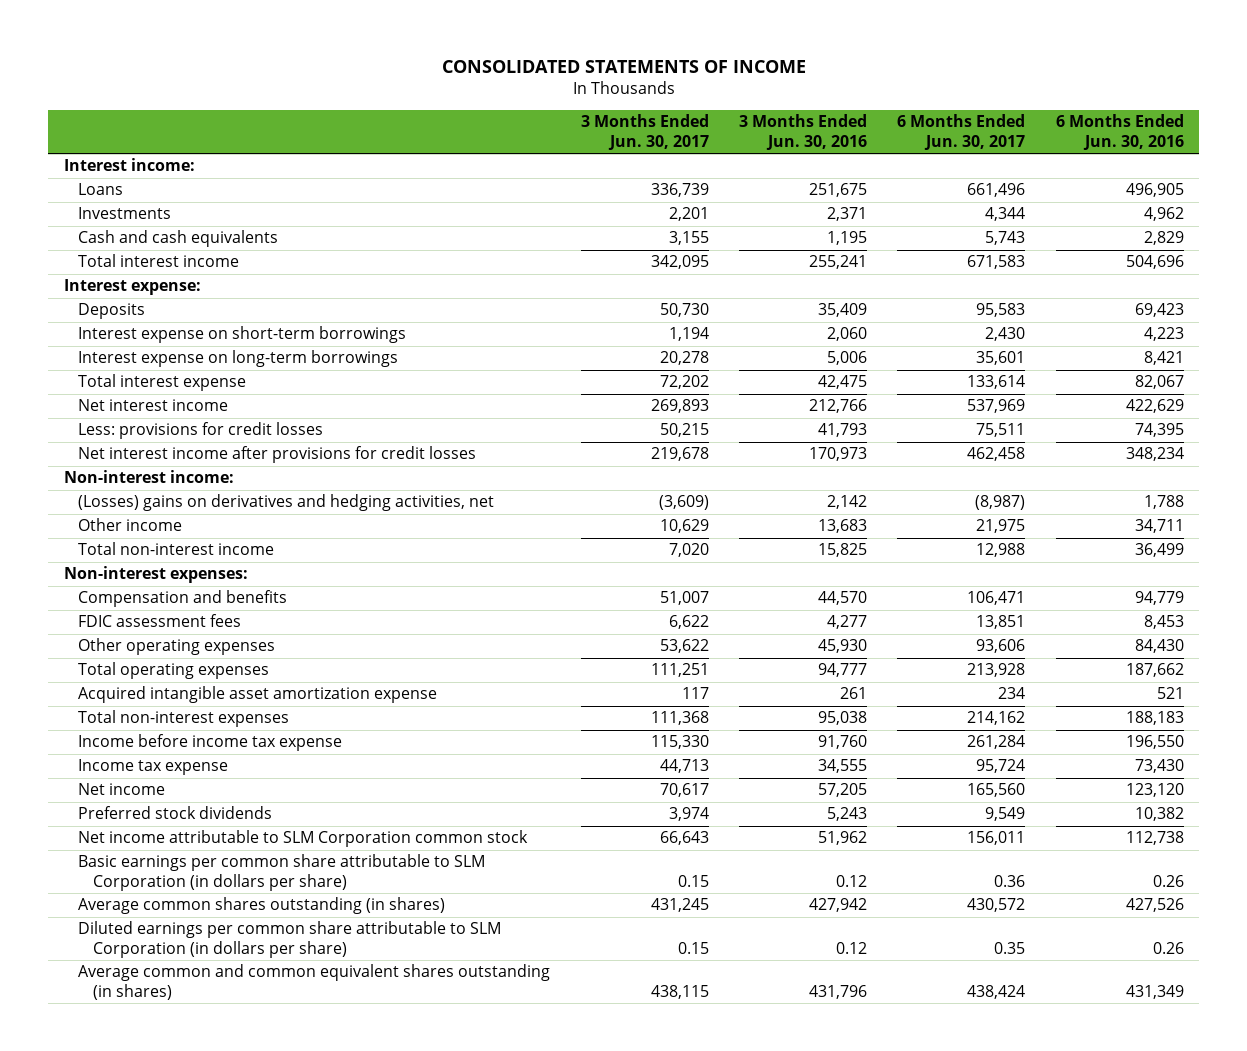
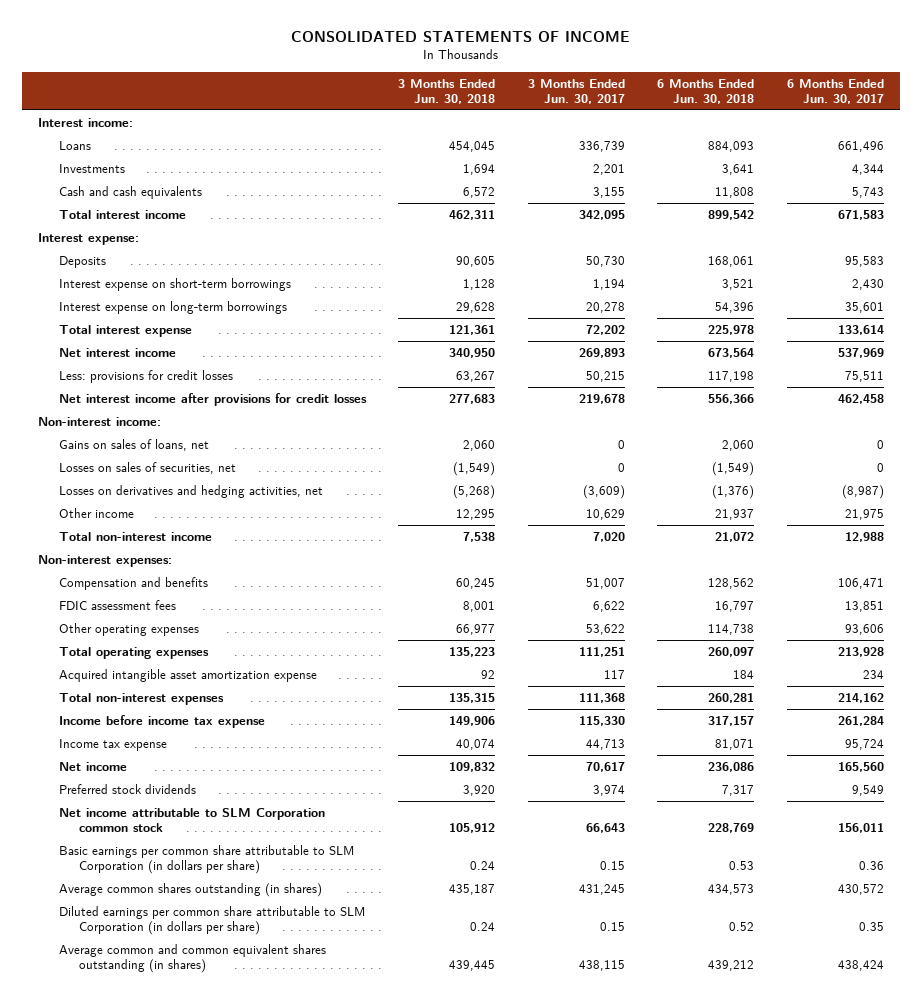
- | 3 Months Ended Jun. 30, 2017 | 3 Months Ended Jun. 30, 2016 | 6 Months Ended Jun. 30, 2017 | 6 Months Ended Jun. 30, 2016
+ | 3 Months Ended Jun. 30, 2018 | 3 Months Ended Jun. 30, 2017 | 6 Months Ended Jun. 30, 2018 | 6 Months Ended Jun. 30, 2017
- (Losses) gains on derivatives and hedging activities, net | (3,609) | 2,142 | (8,987) | 1,788
+ Gains on sales of loans, net | 2,060 | 0 | 2,060 | 0
+ Losses on sales of securities, net | (1,549) | 0 | (1,549) | 0
+ Losses on derivatives and hedging activities, net | (5,268) | (3,609) | (1,376) | (8,987)

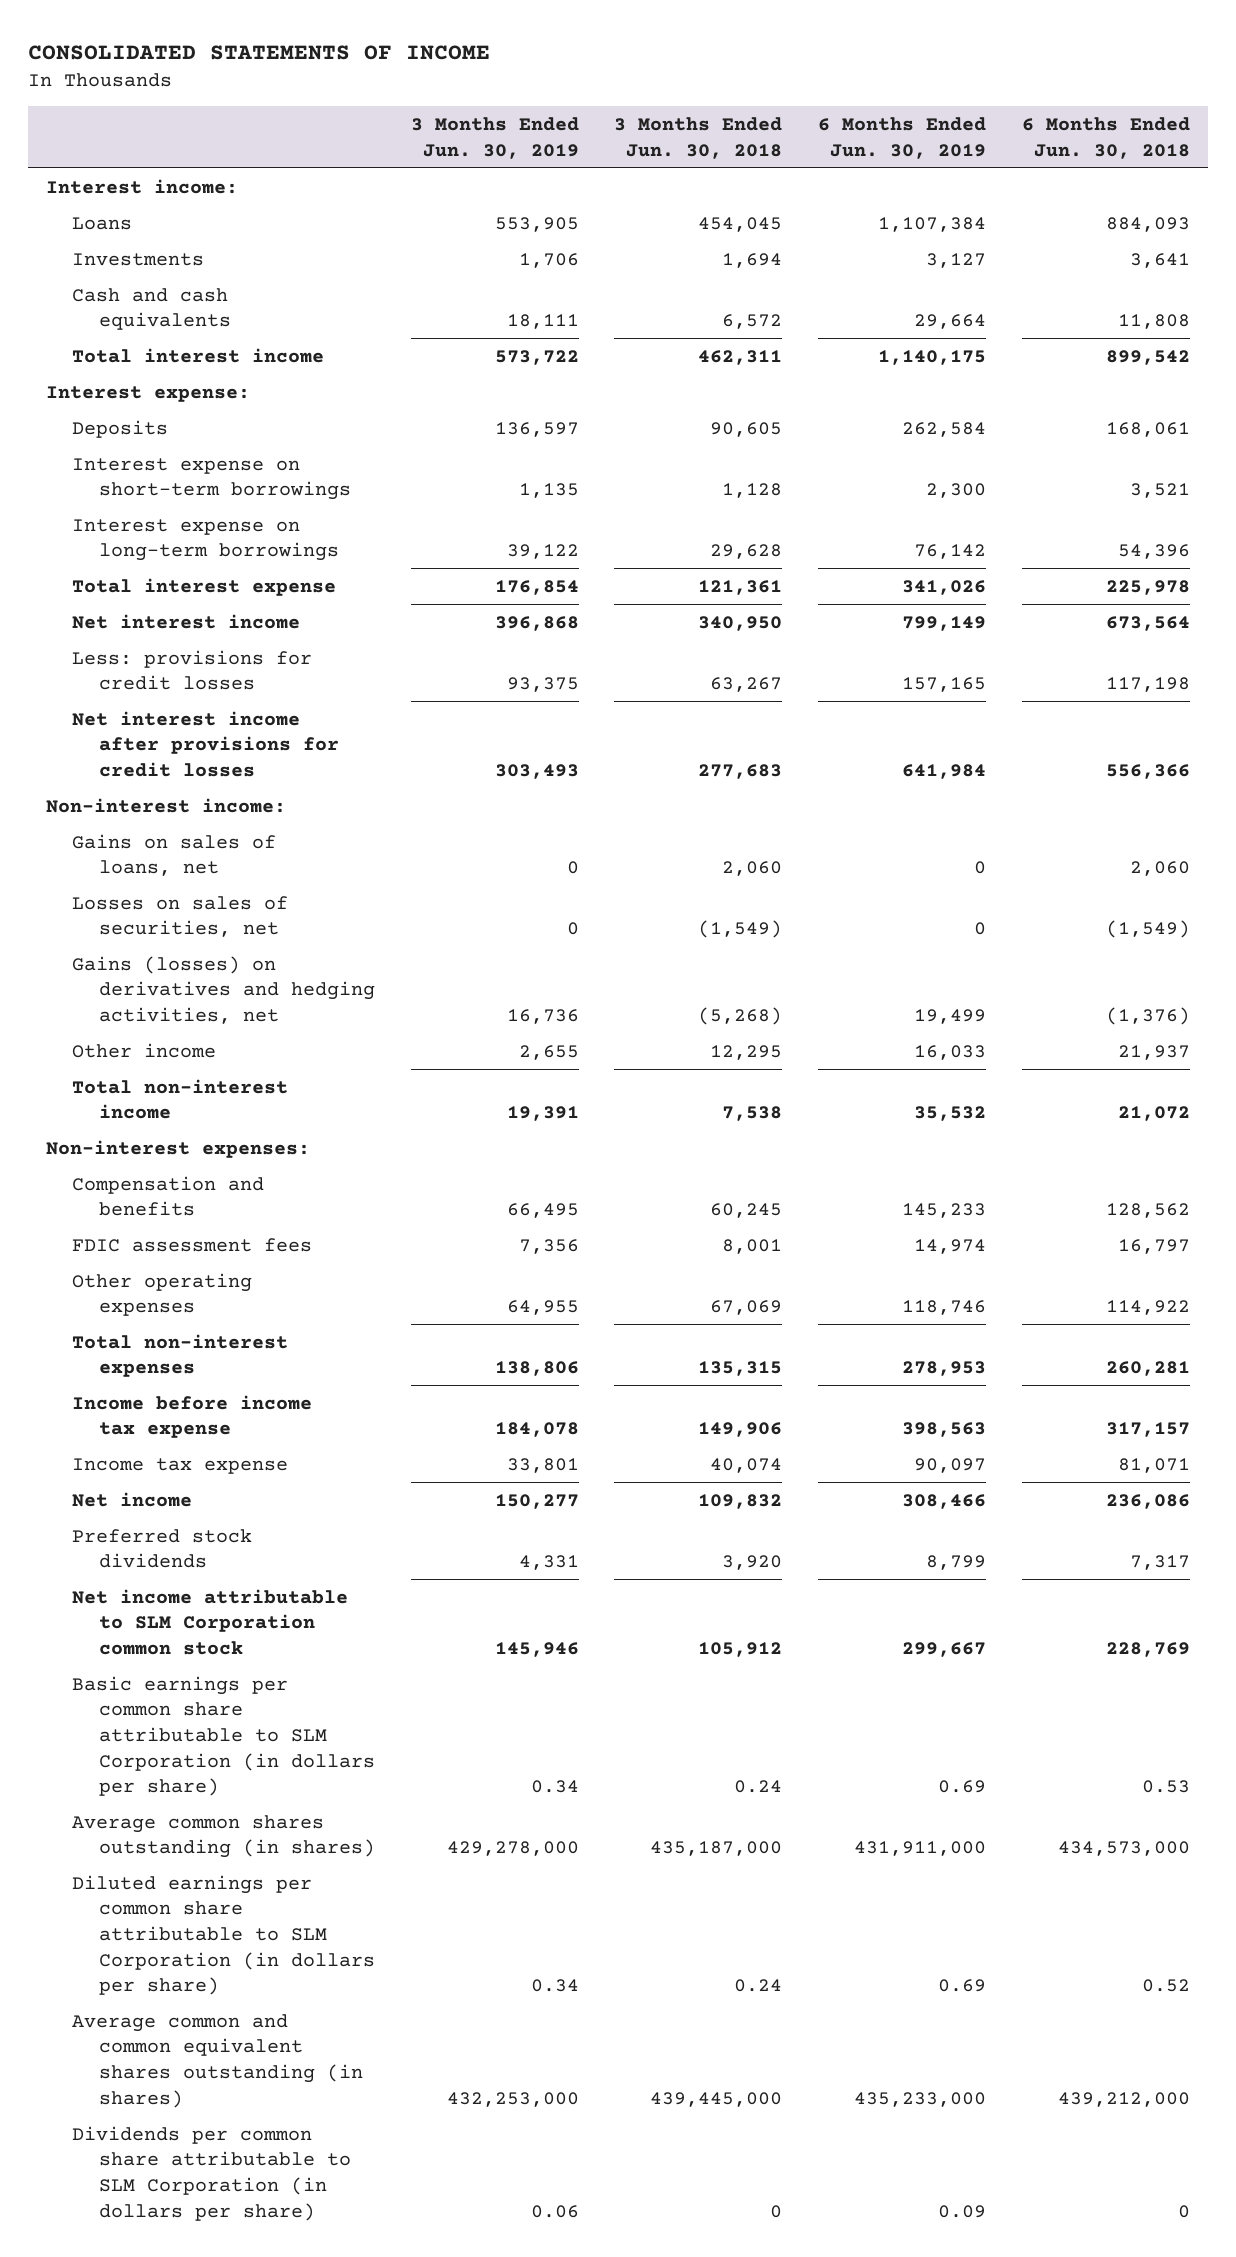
- | 3 Months Ended Jun. 30, 2018 | 3 Months Ended Jun. 30, 2017 | 6 Months Ended Jun. 30, 2018 | 6 Months Ended Jun. 30, 2017
+ | 3 Months Ended Jun. 30, 2019 | 3 Months Ended Jun. 30, 2018 | 6 Months Ended Jun. 30, 2019 | 6 Months Ended Jun. 30, 2018
- Losses on derivatives and hedging activities, net | (5,268) | (3,609) | (1,376) | (8,987)
+ Gains (losses) on derivatives and hedging activities, net | 16,736 | (5,268) | 19,499 | (1,376)
- Other operating expenses | 66,977 | 53,622 | 114,738 | 93,606
- Total operating expenses | 135,223 | 111,251 | 260,097 | 213,928
- Acquired intangible asset amortization expense | 92 | 117 | 184 | 234
+ Other operating expenses | 64,955 | 67,069 | 118,746 | 114,922
- Average common shares outstanding (in shares) | 435,187 | 431,245 | 434,573 | 430,572
+ Average common shares outstanding (in shares) | 429,278,000 | 435,187,000 | 431,911,000 | 434,573,000
- Average common and common equivalent shares outstanding (in shares) | 439,445 | 438,115 | 439,212 | 438,424
+ Average common and common equivalent shares outstanding (in shares) | 432,253,000 | 439,445,000 | 435,233,000 | 439,212,000
+ Dividends per common share attributable to SLM Corporation (in dollars per share) | 0.06 | 0 | 0.09 | 0

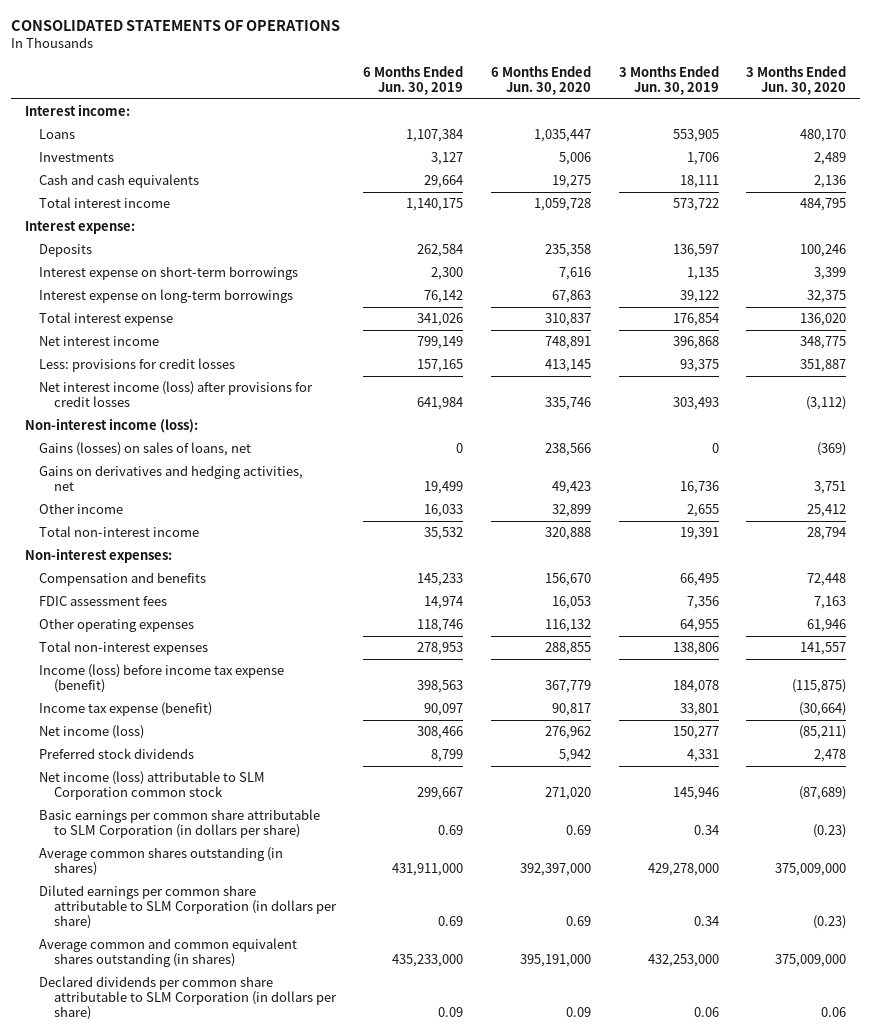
- CONSOLIDATED STATEMENTS OF INCOME
+ CONSOLIDATED STATEMENTS OF OPERATIONS
- | 3 Months Ended Jun. 30, 2019 | 3 Months Ended Jun. 30, 2018 | 6 Months Ended Jun. 30, 2019 | 6 Months Ended Jun. 30, 2018
+ | 6 Months Ended Jun. 30, 2019 | 6 Months Ended Jun. 30, 2020 | 3 Months Ended Jun. 30, 2019 | 3 Months Ended Jun. 30, 2020
- Net interest income after provisions for credit losses | 303,493 | 277,683 | 641,984 | 556,366
- Non-interest income:
- Gains on sales of loans, net | 0 | 2,060 | 0 | 2,060
- Losses on sales of securities, net | 0 | (1,549) | 0 | (1,549)
- Gains (losses) on derivatives and hedging activities, net | 16,736 | (5,268) | 19,499 | (1,376)
+ Net interest income (loss) after provisions for credit losses | 641,984 | 335,746 | 303,493 | (3,112)
+ Non-interest income (loss):
+ Gains (losses) on sales of loans, net | 0 | 238,566 | 0 | (369)
+ Gains on derivatives and hedging activities, net | 19,499 | 49,423 | 16,736 | 3,751
- Income before income tax expense | 184,078 | 149,906 | 398,563 | 317,157
- Income tax expense | 33,801 | 40,074 | 90,097 | 81,071
- Net income | 150,277 | 109,832 | 308,466 | 236,086
+ Income (loss) before income tax expense (benefit) | 398,563 | 367,779 | 184,078 | (115,875)
+ Income tax expense (benefit) | 90,097 | 90,817 | 33,801 | (30,664)
+ Net income (loss) | 308,466 | 276,962 | 150,277 | (85,211)
- Net income attributable to SLM Corporation common stock | 145,946 | 105,912 | 299,667 | 228,769
+ Net income (loss) attributable to SLM Corporation common stock | 299,667 | 271,020 | 145,946 | (87,689)
- Dividends per common share attributable to SLM Corporation (in dollars per share) | 0.06 | 0 | 0.09 | 0
+ Declared dividends per common share attributable to SLM Corporation (in dollars per share) | 0.09 | 0.09 | 0.06 | 0.06

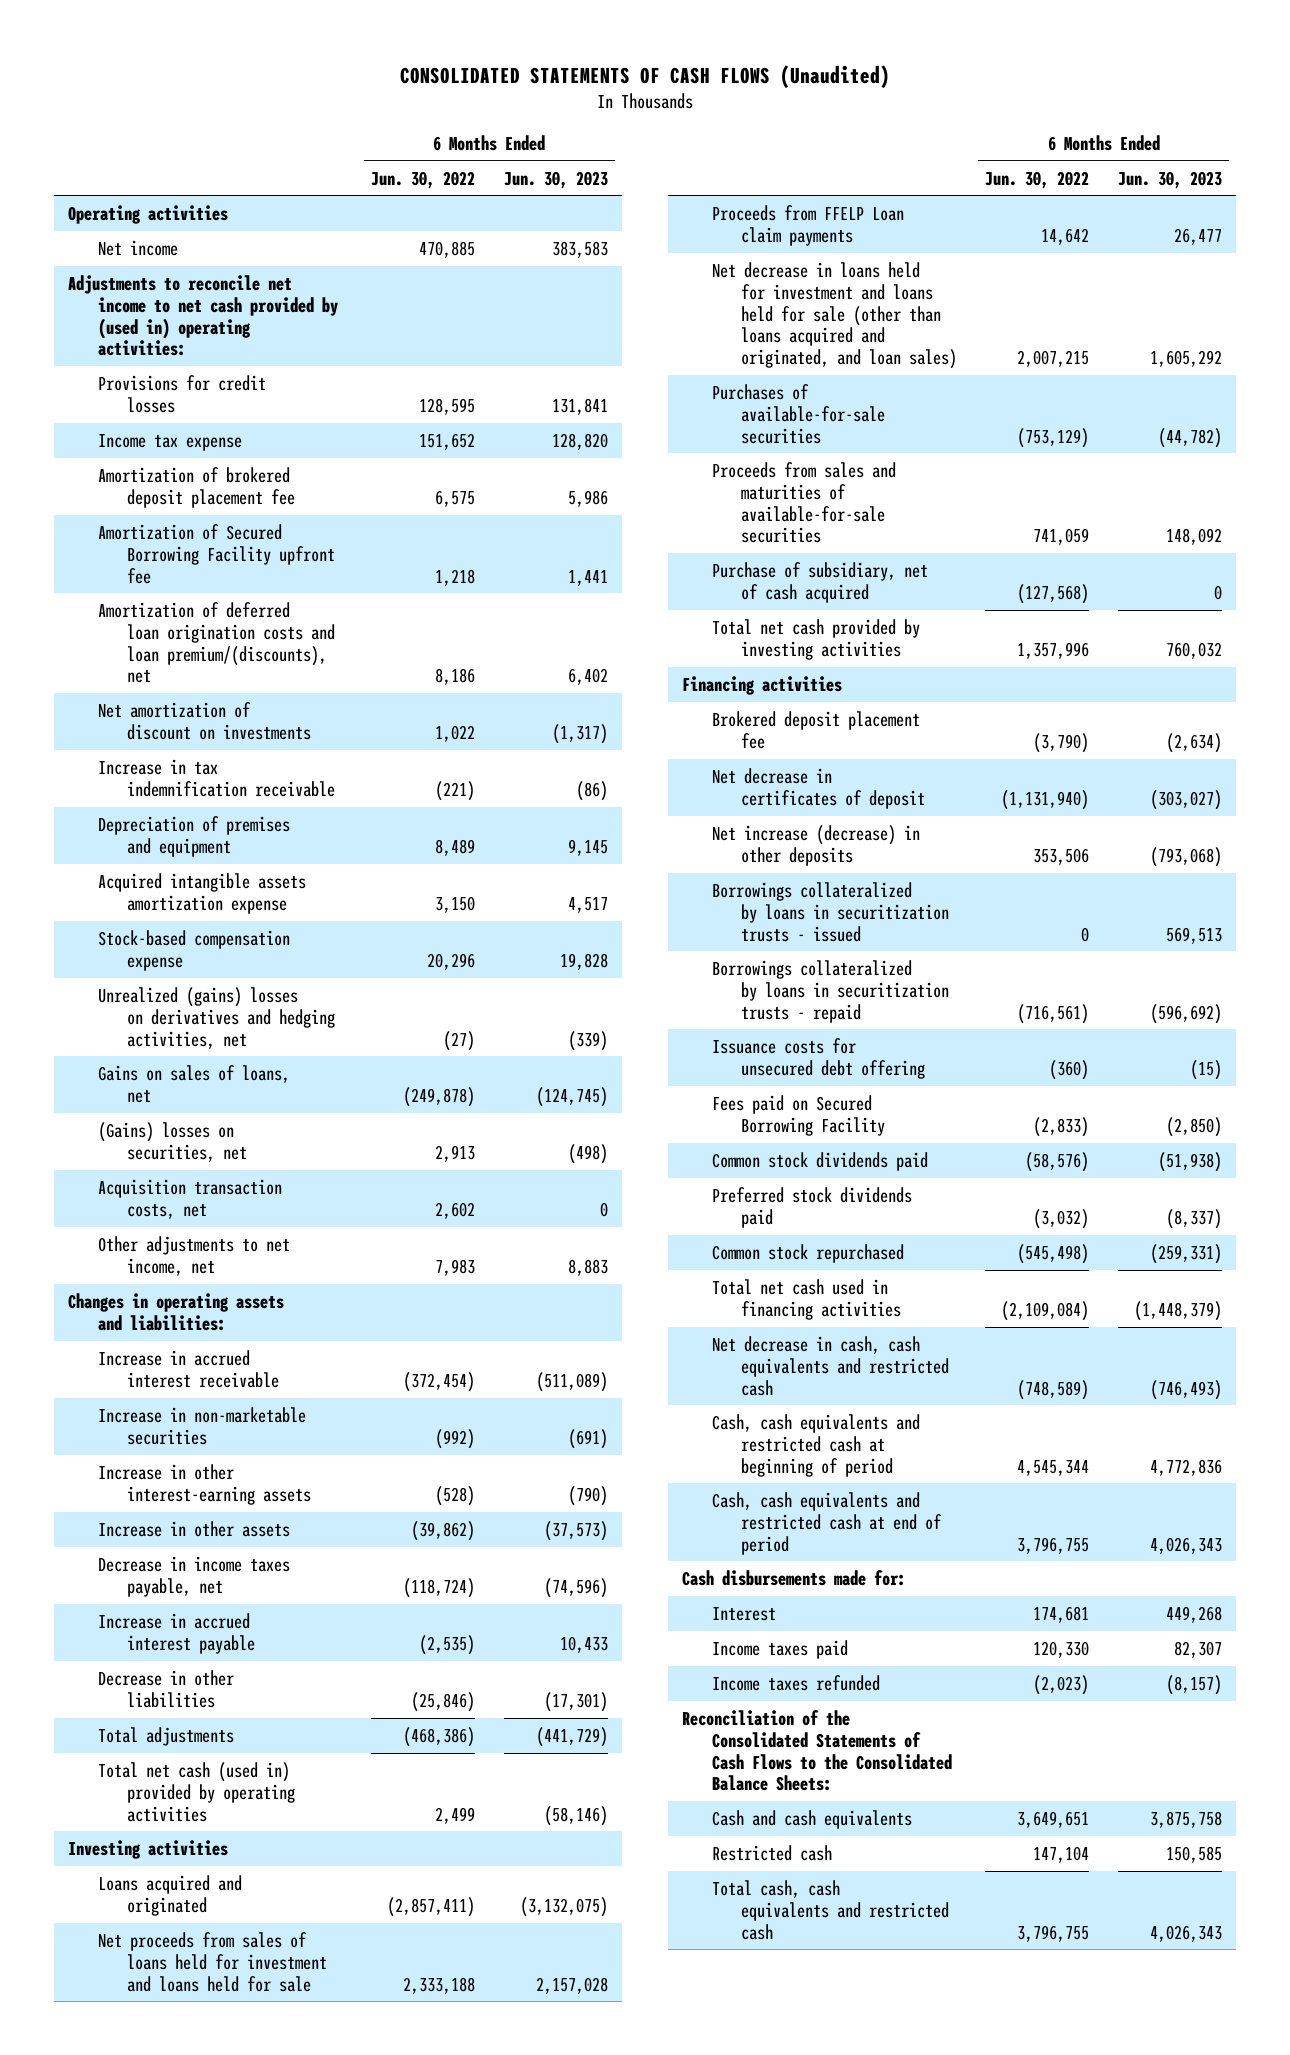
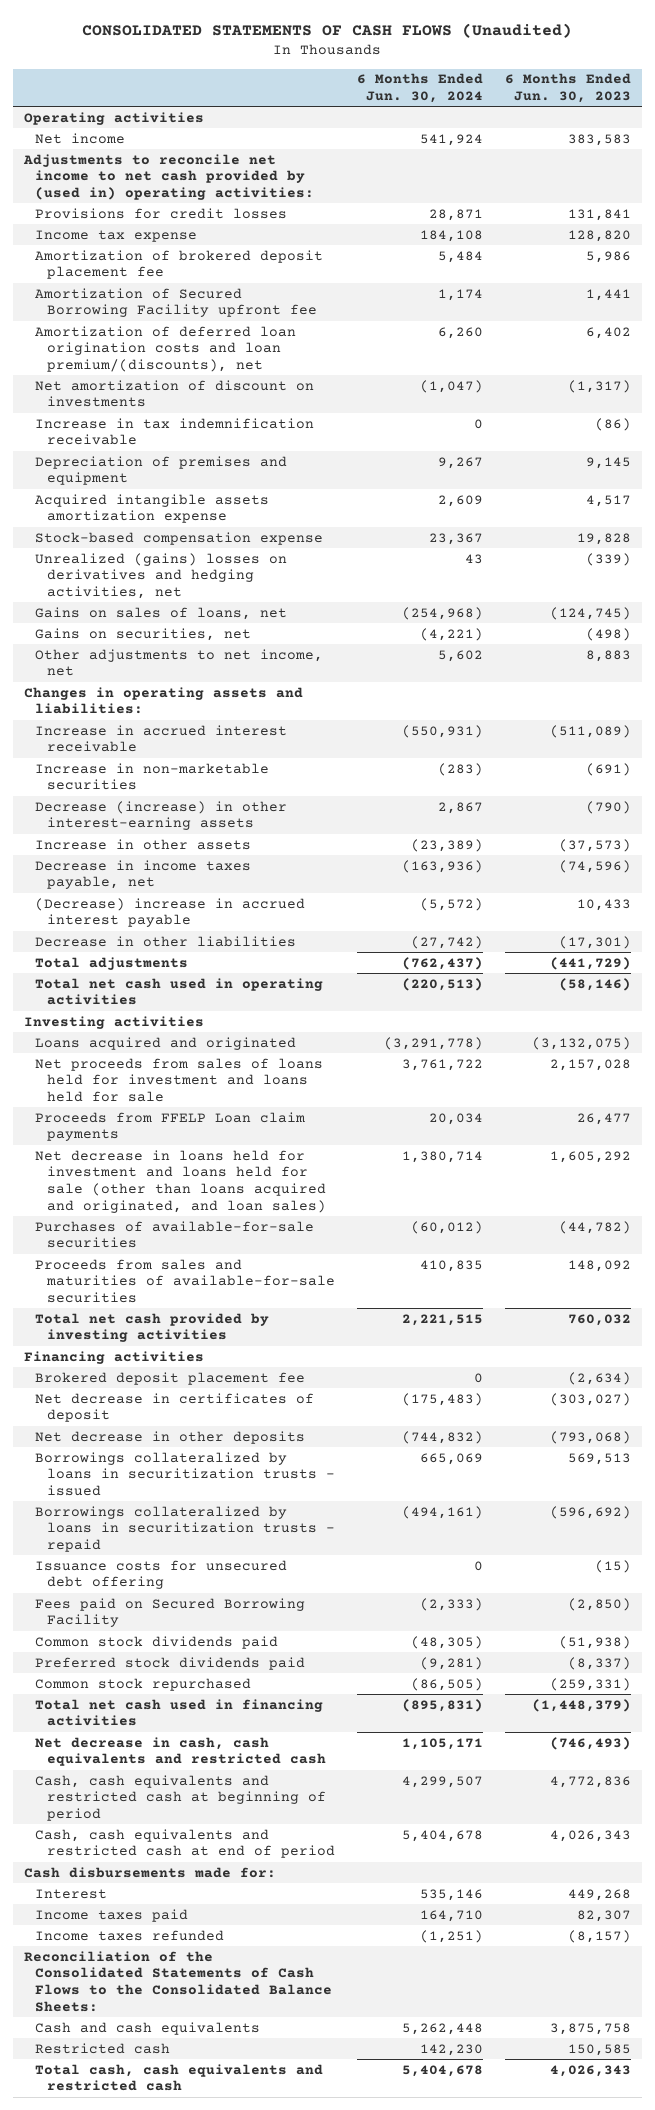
- | 6 Months Ended Jun. 30, 2022 | 6 Months Ended Jun. 30, 2023
+ | 6 Months Ended Jun. 30, 2024 | 6 Months Ended Jun. 30, 2023
- (Gains) losses on securities, net | 2,913 | (498)
- Acquisition transaction costs, net | 2,602 | 0
+ Gains on securities, net | (4,221) | (498)
- Increase in other interest-earning assets | (528) | (790)
+ Decrease (increase) in other interest-earning assets | 2,867 | (790)
- Increase in accrued interest payable | (2,535) | 10,433
+ (Decrease) increase in accrued interest payable | (5,572) | 10,433
- Total net cash (used in) provided by operating activities | 2,499 | (58,146)
+ Total net cash used in operating activities | (220,513) | (58,146)
- Purchase of subsidiary, net of cash acquired | (127,568) | 0
- Net increase (decrease) in other deposits | 353,506 | (793,068)
+ Net decrease in other deposits | (744,832) | (793,068)

